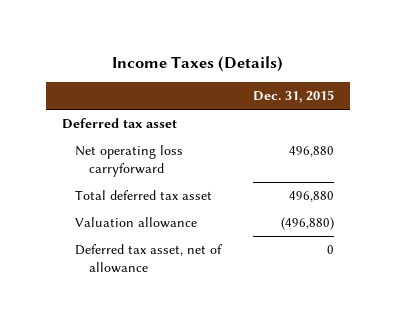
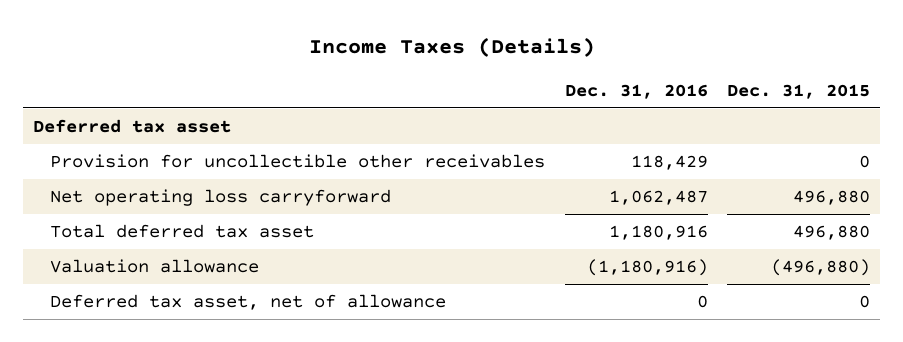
- | Dec. 31, 2015
+ | Dec. 31, 2016 | Dec. 31, 2015
+ Provision for uncollectible other receivables | 118,429 | 0

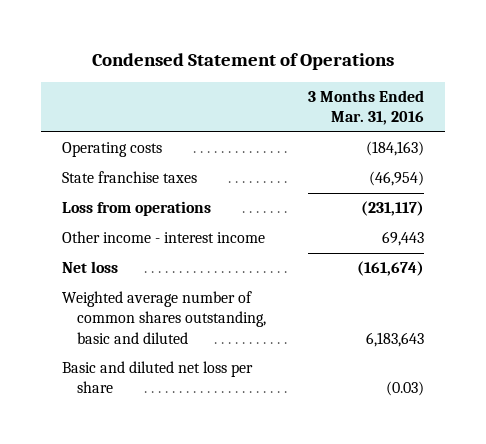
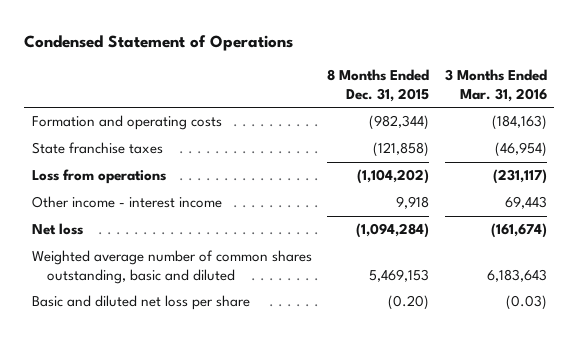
- | 3 Months Ended Mar. 31, 2016
+ | 8 Months Ended Dec. 31, 2015 | 3 Months Ended Mar. 31, 2016
- Operating costs | (184,163)
+ Formation and operating costs | (982,344) | (184,163)

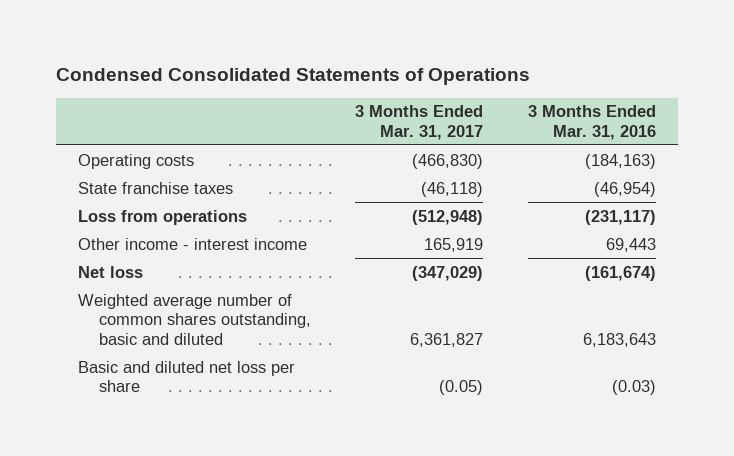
- Condensed Statement of Operations
+ Condensed Consolidated Statements of Operations
- | 8 Months Ended Dec. 31, 2015 | 3 Months Ended Mar. 31, 2016
+ | 3 Months Ended Mar. 31, 2017 | 3 Months Ended Mar. 31, 2016
- Formation and operating costs | (982,344) | (184,163)
+ Operating costs | (466,830) | (184,163)

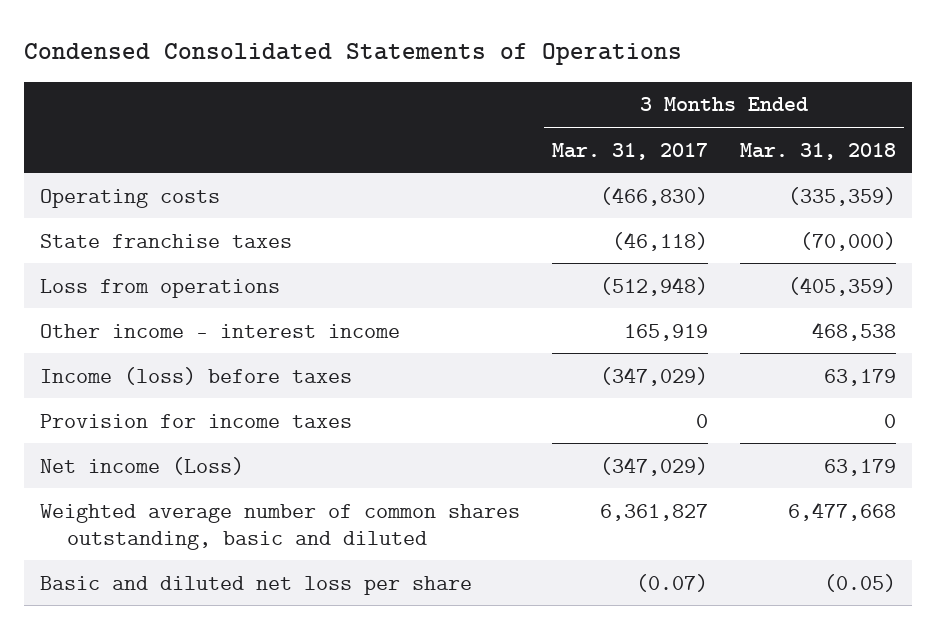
- | 3 Months Ended Mar. 31, 2017 | 3 Months Ended Mar. 31, 2016
+ | 3 Months Ended Mar. 31, 2017 | 3 Months Ended Mar. 31, 2018
- Net loss | (347,029) | (161,674)
+ Income (loss) before taxes | (347,029) | 63,179
+ Provision for income taxes | 0 | 0
+ Net income (Loss) | (347,029) | 63,179
- Basic and diluted net loss per share | (0.05) | (0.03)
+ Basic and diluted net loss per share | (0.07) | (0.05)

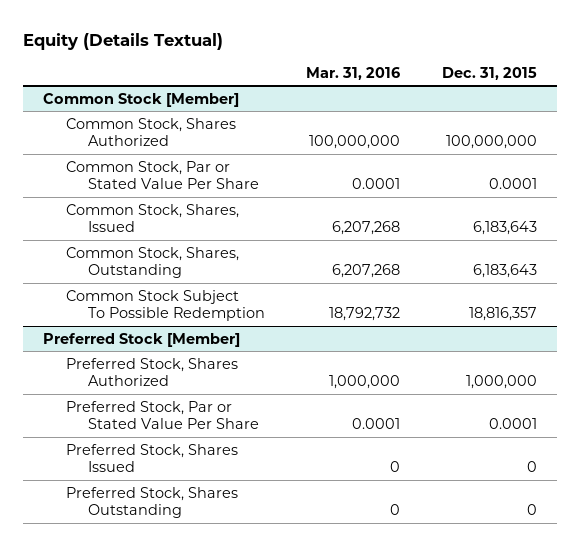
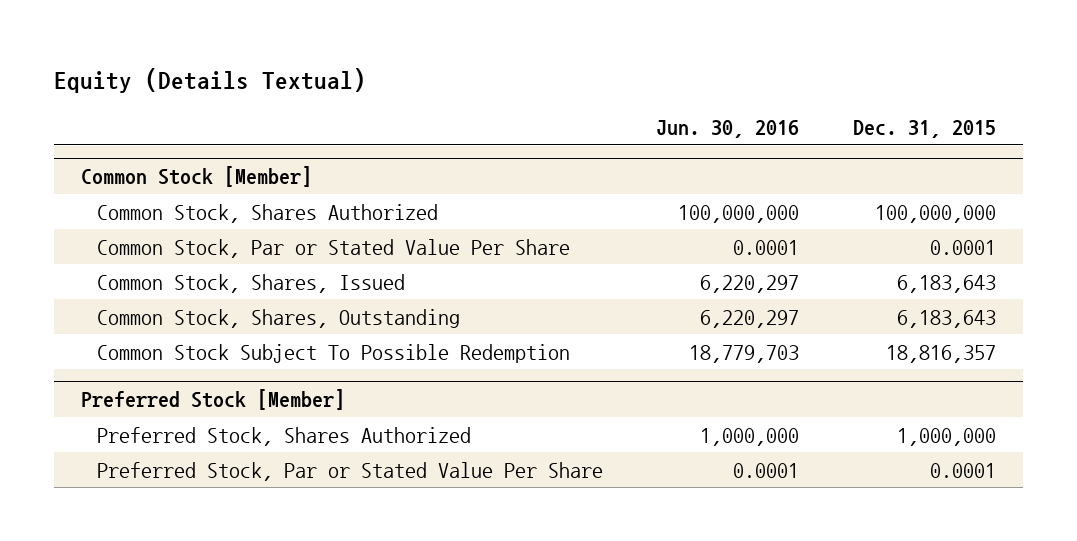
- | Mar. 31, 2016 | Dec. 31, 2015
+ | Jun. 30, 2016 | Dec. 31, 2015
@ Preferred Stock [Member]
- Preferred Stock, Shares Issued | 0 | 0
- Preferred Stock, Shares Outstanding | 0 | 0

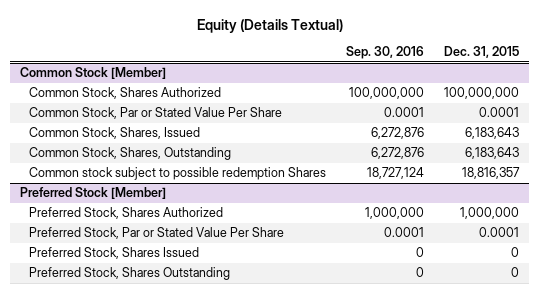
- | Jun. 30, 2016 | Dec. 31, 2015
+ | Sep. 30, 2016 | Dec. 31, 2015
@ Common Stock [Member]
- Common Stock Subject To Possible Redemption | 18,779,703 | 18,816,357
+ Common stock subject to possible redemption Shares | 18,727,124 | 18,816,357
@ Preferred Stock [Member]
+ Preferred Stock, Shares Issued | 0 | 0
+ Preferred Stock, Shares Outstanding | 0 | 0

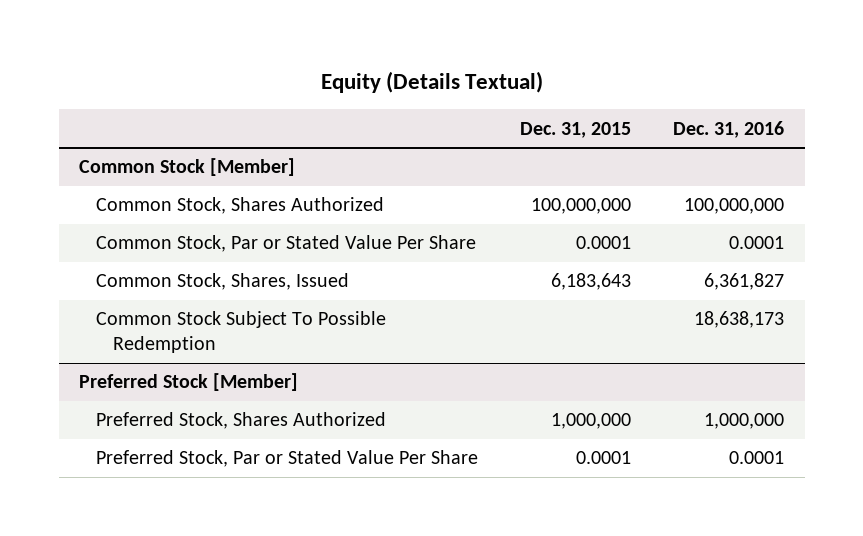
- | Sep. 30, 2016 | Dec. 31, 2015
+ | Dec. 31, 2015 | Dec. 31, 2016
@ Common Stock [Member]
- Common Stock, Shares, Outstanding | 6,272,876 | 6,183,643
- Common stock subject to possible redemption Shares | 18,727,124 | 18,816,357
+ Common Stock Subject To Possible Redemption | | 18,638,173
@ Preferred Stock [Member]
- Preferred Stock, Shares Issued | 0 | 0
- Preferred Stock, Shares Outstanding | 0 | 0

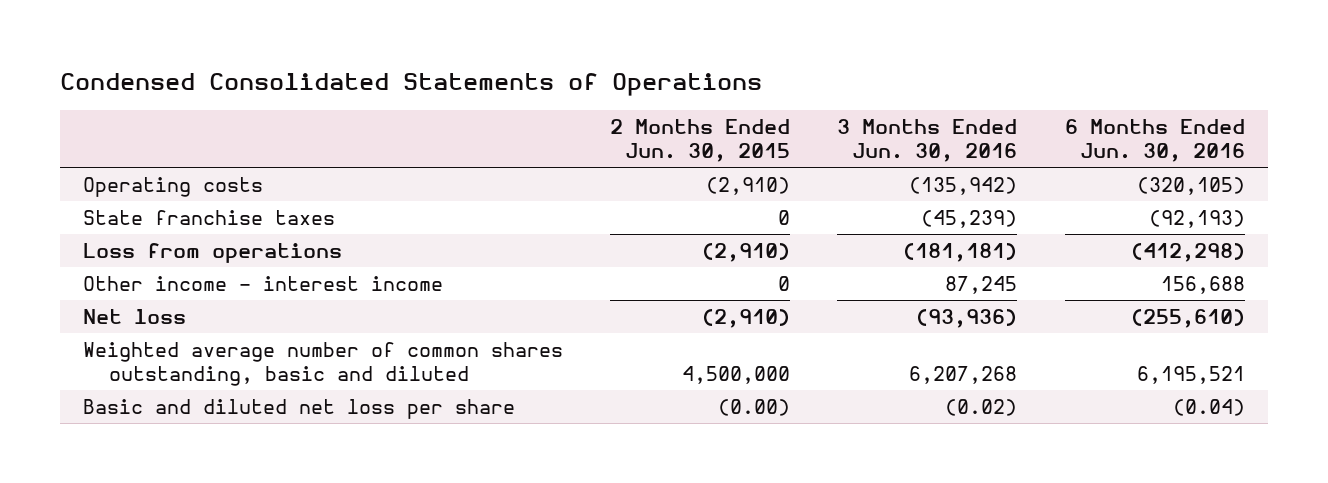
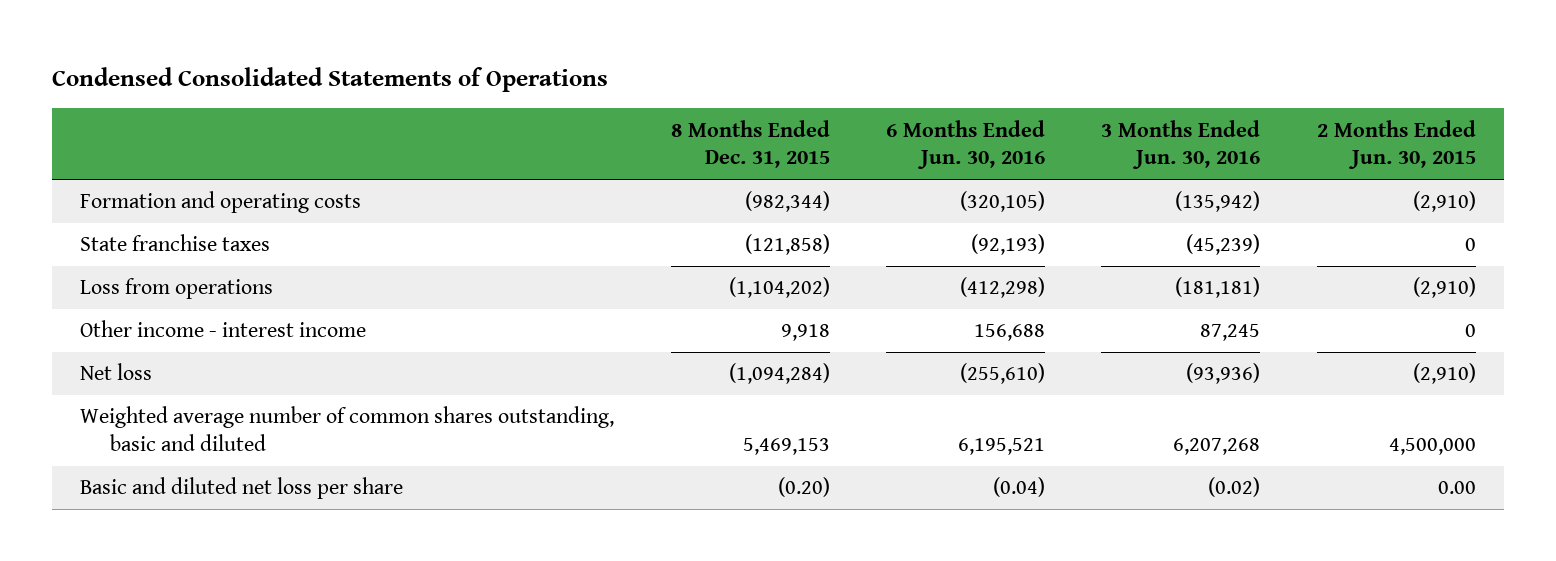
- | 2 Months Ended Jun. 30, 2015 | 3 Months Ended Jun. 30, 2016 | 6 Months Ended Jun. 30, 2016
+ | 8 Months Ended Dec. 31, 2015 | 6 Months Ended Jun. 30, 2016 | 3 Months Ended Jun. 30, 2016 | 2 Months Ended Jun. 30, 2015
- Operating costs | (2,910) | (135,942) | (320,105)
+ Formation and operating costs | (982,344) | (320,105) | (135,942) | (2,910)
- Basic and diluted net loss per share | (0.00) | (0.02) | (0.04)
+ Basic and diluted net loss per share | (0.20) | (0.04) | (0.02) | 0.00

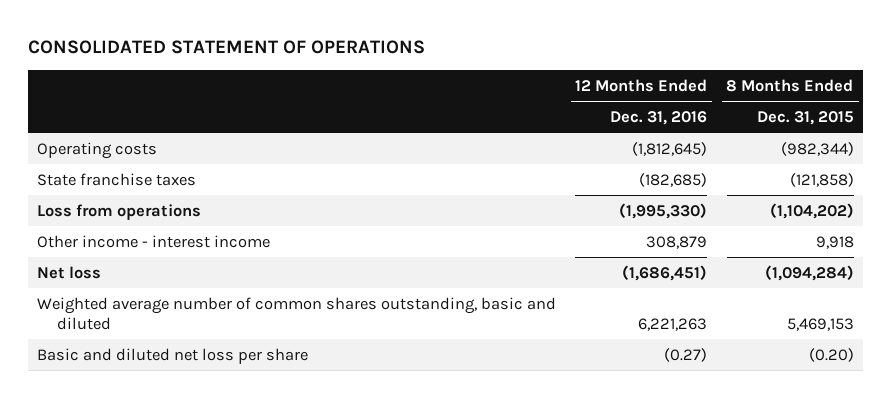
- Condensed Consolidated Statements of Operations
+ CONSOLIDATED STATEMENT OF OPERATIONS
- | 8 Months Ended Dec. 31, 2015 | 6 Months Ended Jun. 30, 2016 | 3 Months Ended Jun. 30, 2016 | 2 Months Ended Jun. 30, 2015
+ | 12 Months Ended Dec. 31, 2016 | 8 Months Ended Dec. 31, 2015
- Formation and operating costs | (982,344) | (320,105) | (135,942) | (2,910)
+ Operating costs | (1,812,645) | (982,344)

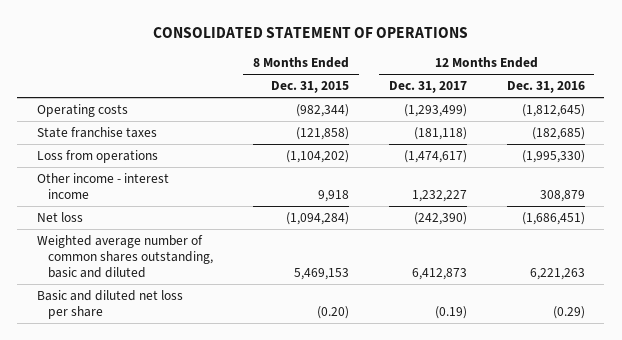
- | 12 Months Ended Dec. 31, 2016 | 8 Months Ended Dec. 31, 2015
+ | 8 Months Ended Dec. 31, 2015 | 12 Months Ended Dec. 31, 2017 | 12 Months Ended Dec. 31, 2016
- Basic and diluted net loss per share | (0.27) | (0.20)
+ Basic and diluted net loss per share | (0.20) | (0.19) | (0.29)

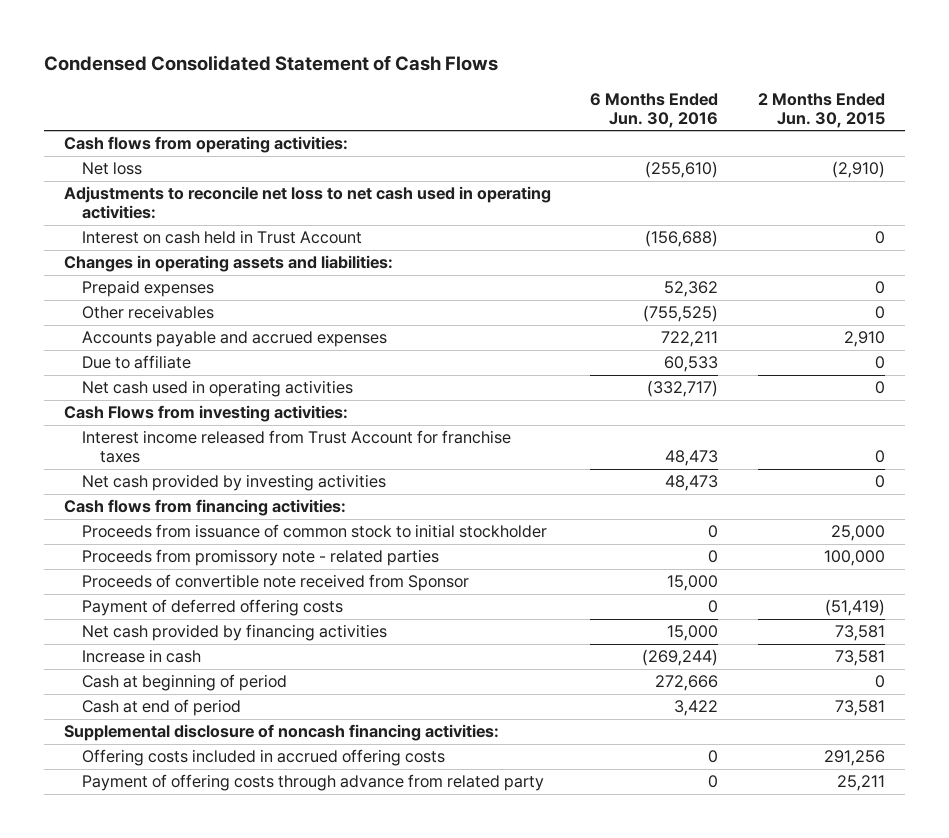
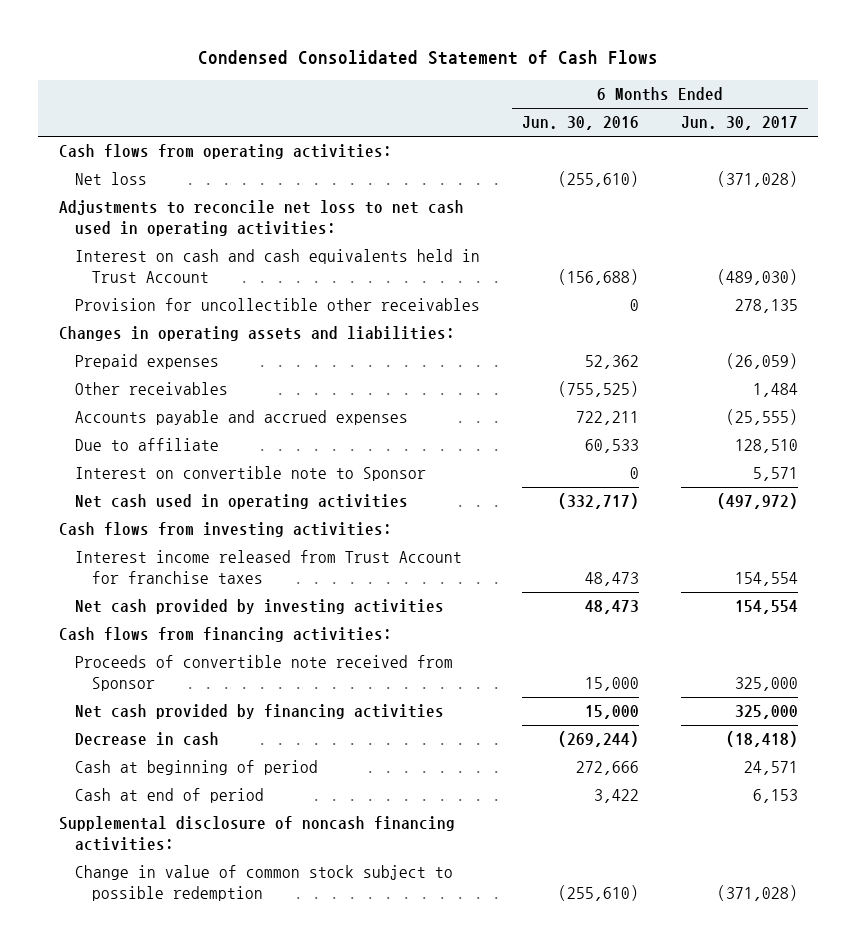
- | 6 Months Ended Jun. 30, 2016 | 2 Months Ended Jun. 30, 2015
+ | 6 Months Ended Jun. 30, 2016 | 6 Months Ended Jun. 30, 2017
- Interest on cash held in Trust Account | (156,688) | 0
+ Interest on cash and cash equivalents held in Trust Account | (156,688) | (489,030)
+ Provision for uncollectible other receivables | 0 | 278,135
+ Interest on convertible note to Sponsor | 0 | 5,571
- Cash Flows from investing activities:
+ Cash flows from investing activities:
- Proceeds from issuance of common stock to initial stockholder | 0 | 25,000
- Proceeds from promissory note - related parties | 0 | 100,000
- Payment of deferred offering costs | 0 | (51,419)
- Increase in cash | (269,244) | 73,581
+ Decrease in cash | (269,244) | (18,418)
- Offering costs included in accrued offering costs | 0 | 291,256
- Payment of offering costs through advance from related party | 0 | 25,211
+ Change in value of common stock subject to possible redemption | (255,610) | (371,028)

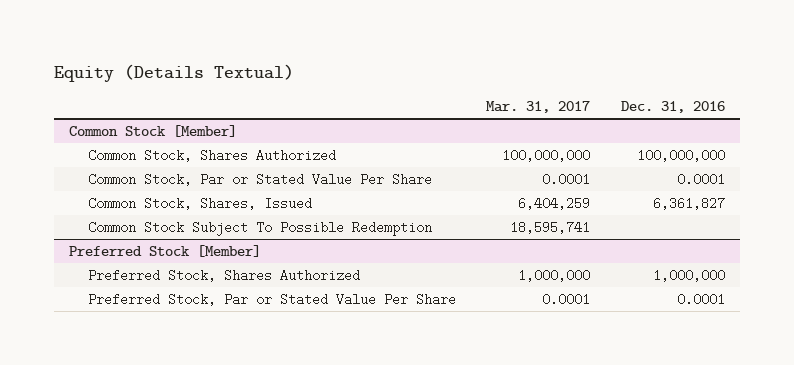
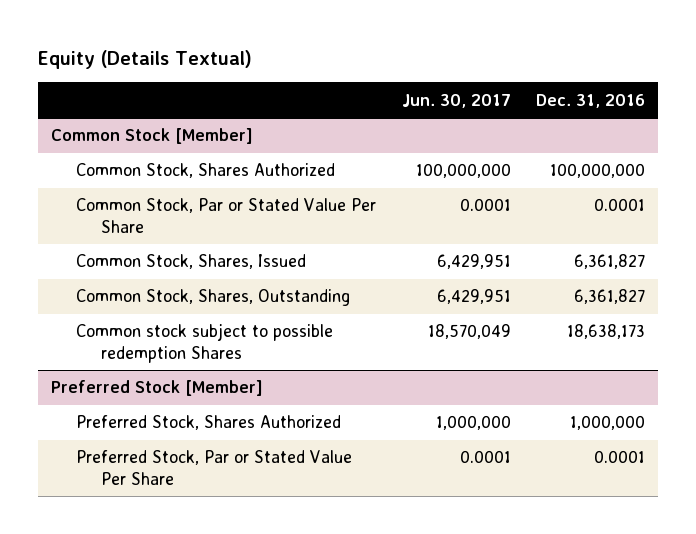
- | Mar. 31, 2017 | Dec. 31, 2016
+ | Jun. 30, 2017 | Dec. 31, 2016
@ Common Stock [Member]
- Common Stock Subject To Possible Redemption | 18,595,741 |
+ Common Stock, Shares, Outstanding | 6,429,951 | 6,361,827
+ Common stock subject to possible redemption Shares | 18,570,049 | 18,638,173

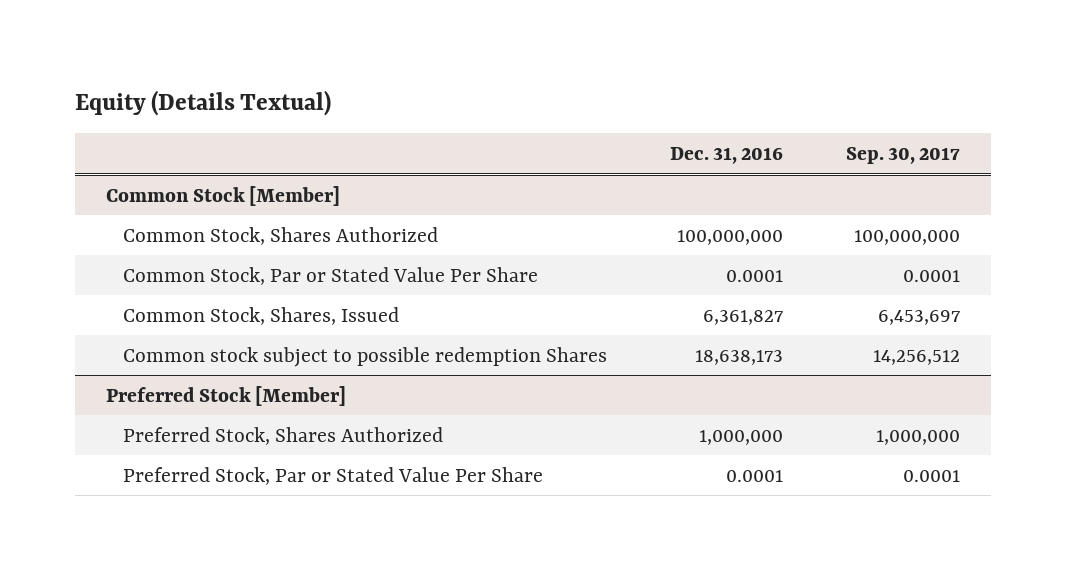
- | Jun. 30, 2017 | Dec. 31, 2016
+ | Dec. 31, 2016 | Sep. 30, 2017
@ Common Stock [Member]
- Common Stock, Shares, Outstanding | 6,429,951 | 6,361,827

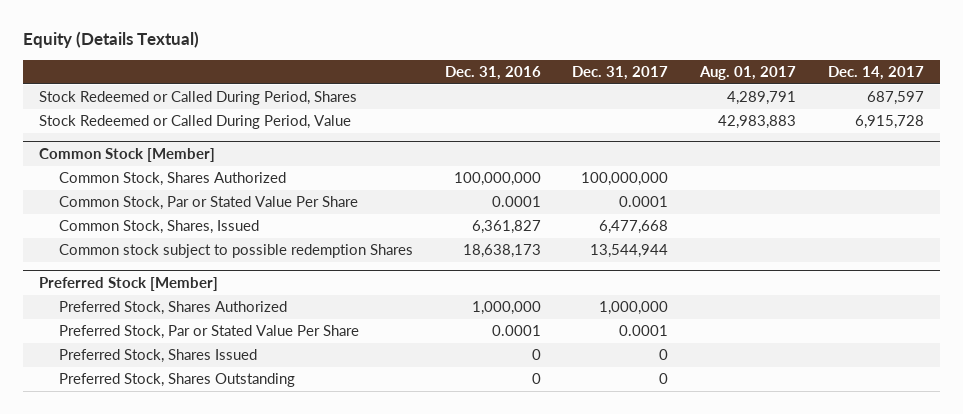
- | Dec. 31, 2016 | Sep. 30, 2017
+ | Dec. 31, 2016 | Dec. 31, 2017 | Aug. 01, 2017 | Dec. 14, 2017
+ Stock Redeemed or Called During Period, Shares | | | 4,289,791 | 687,597
+ Stock Redeemed or Called During Period, Value | | | 42,983,883 | 6,915,728
@ Preferred Stock [Member]
+ Preferred Stock, Shares Issued | 0 | 0 | |
+ Preferred Stock, Shares Outstanding | 0 | 0 | |

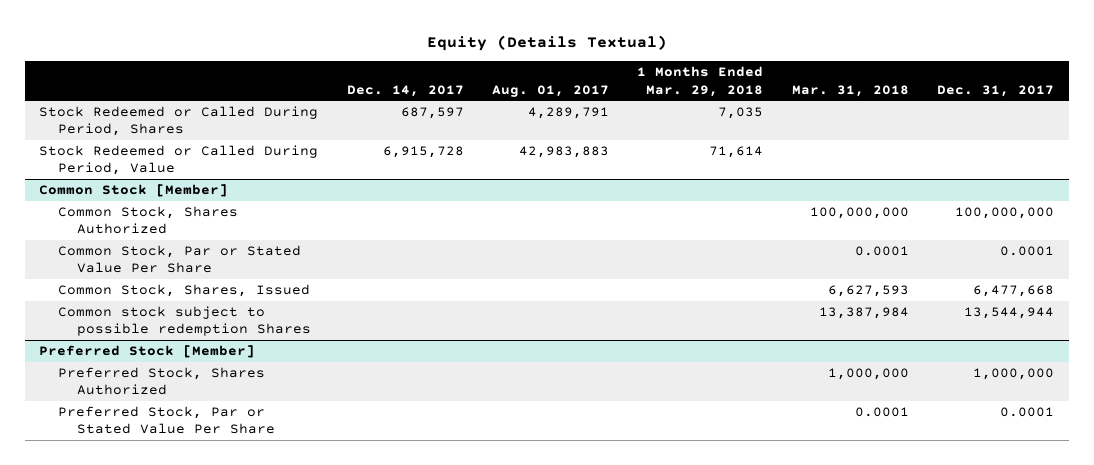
- | Dec. 31, 2016 | Dec. 31, 2017 | Aug. 01, 2017 | Dec. 14, 2017
+ | Dec. 14, 2017 | Aug. 01, 2017 | 1 Months Ended Mar. 29, 2018 | Mar. 31, 2018 | Dec. 31, 2017
@ Preferred Stock [Member]
- Preferred Stock, Shares Issued | 0 | 0 | |
- Preferred Stock, Shares Outstanding | 0 | 0 | |

